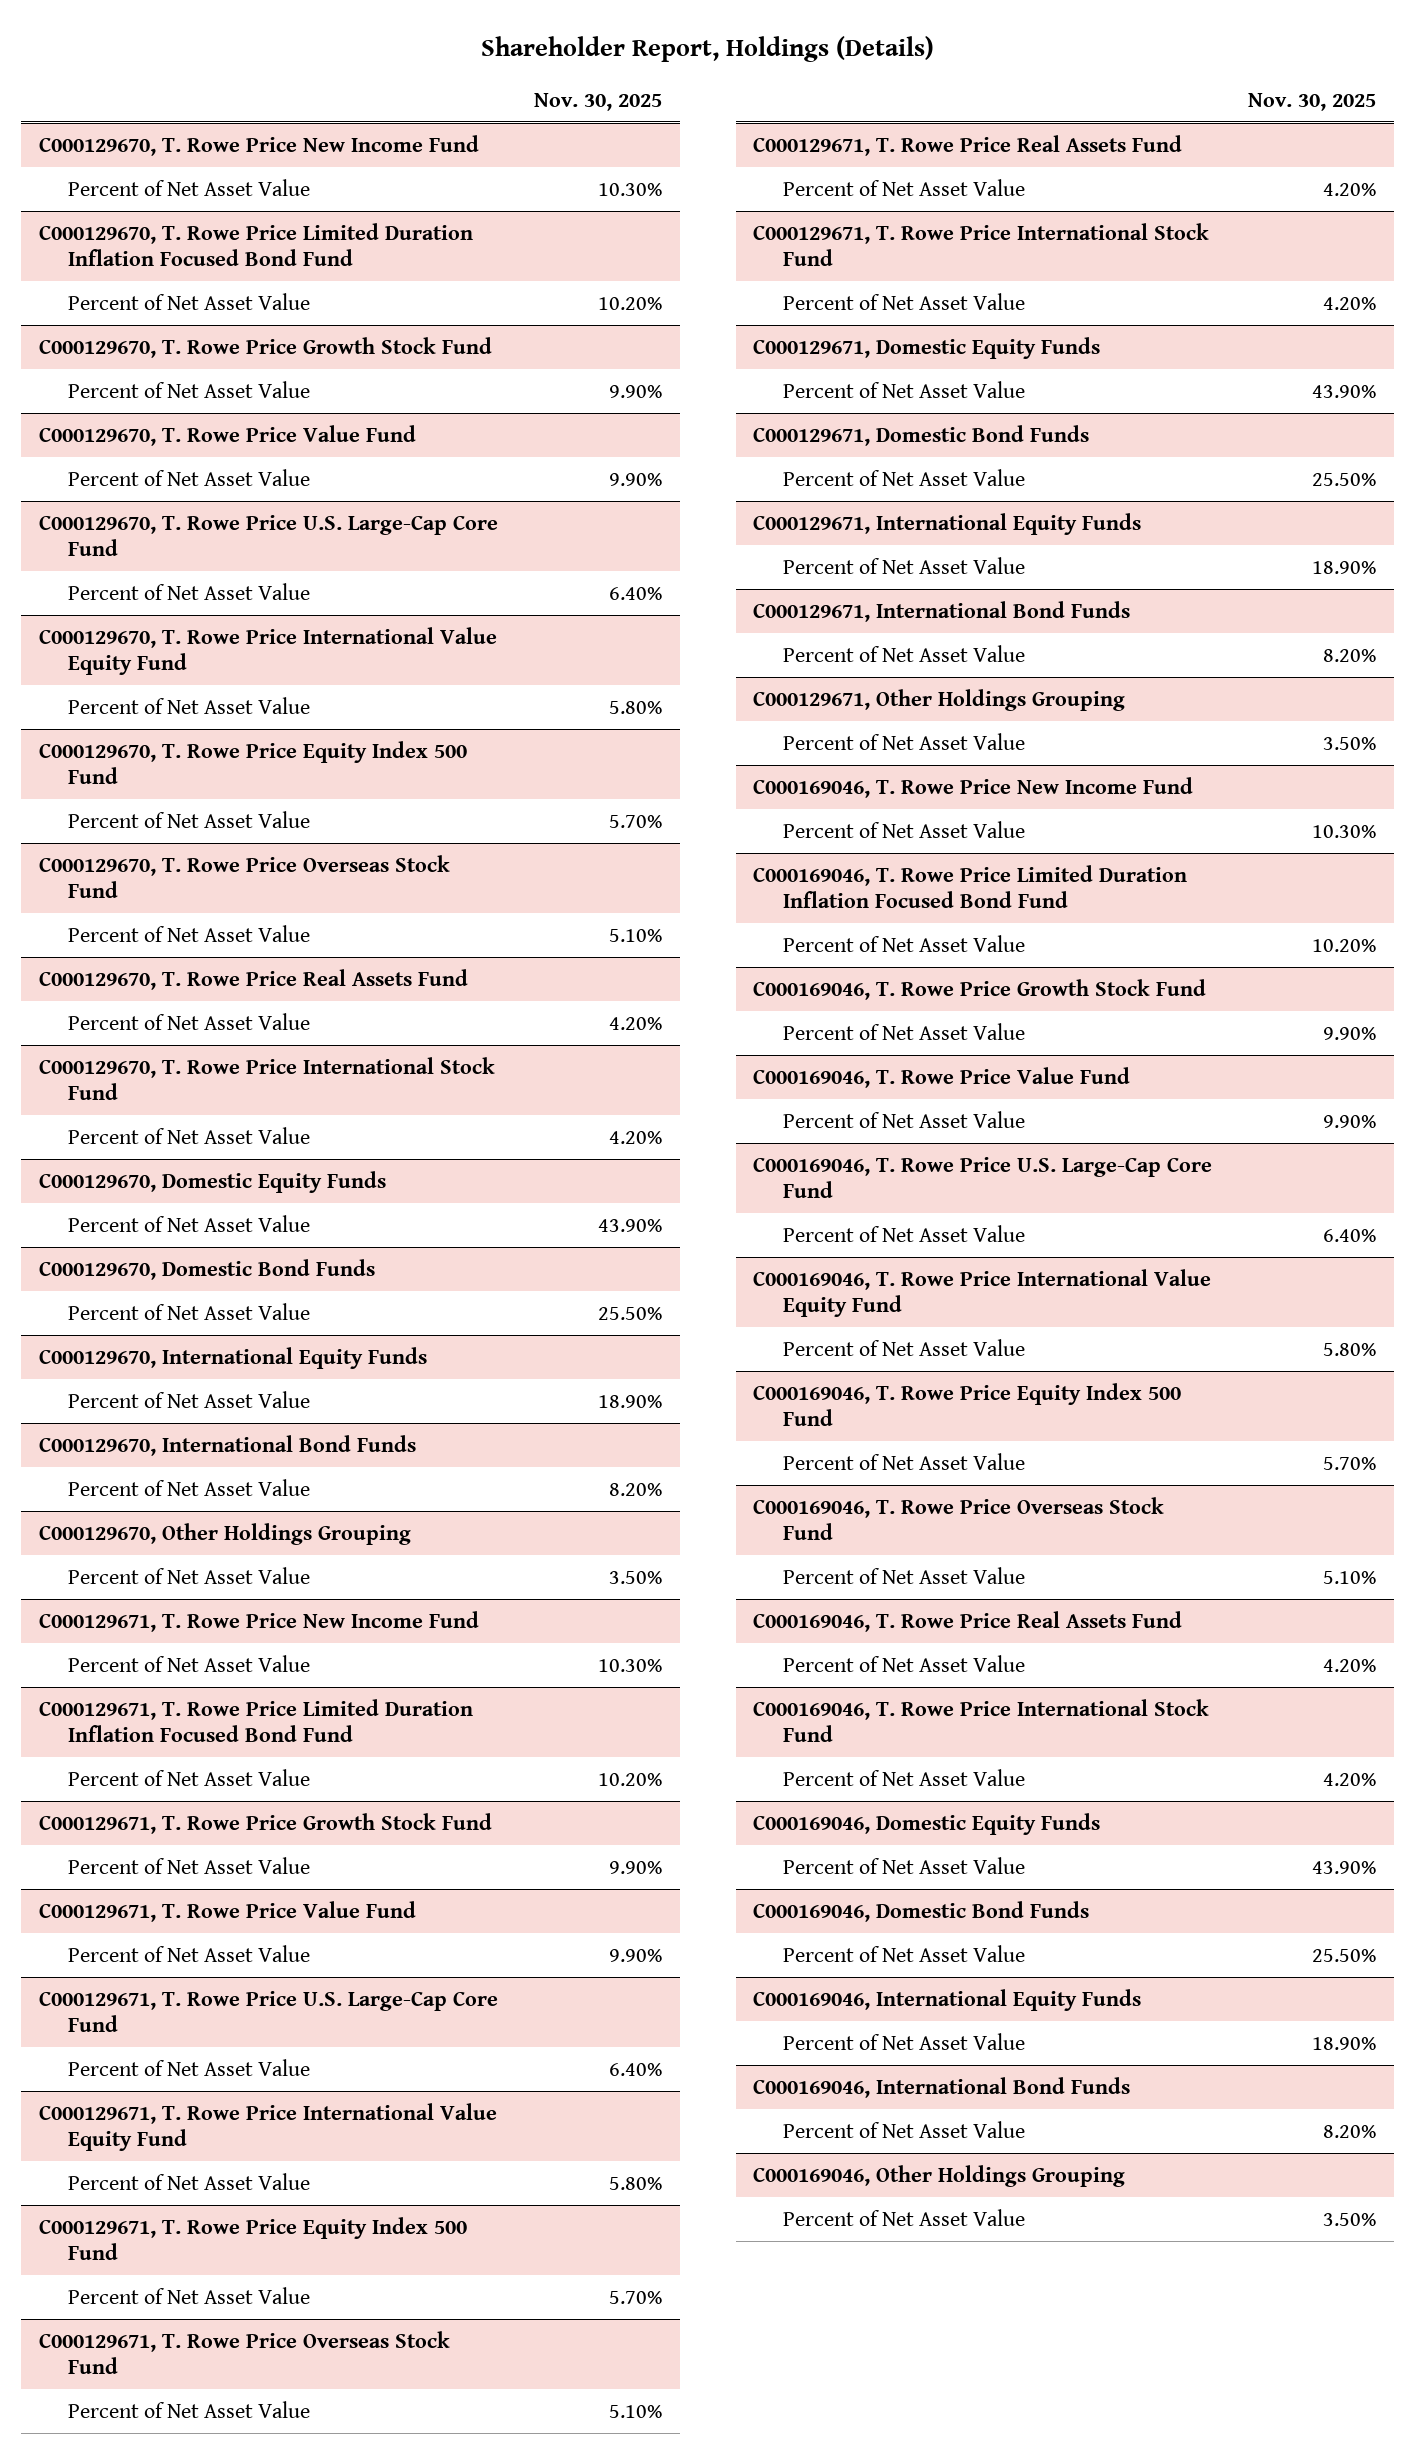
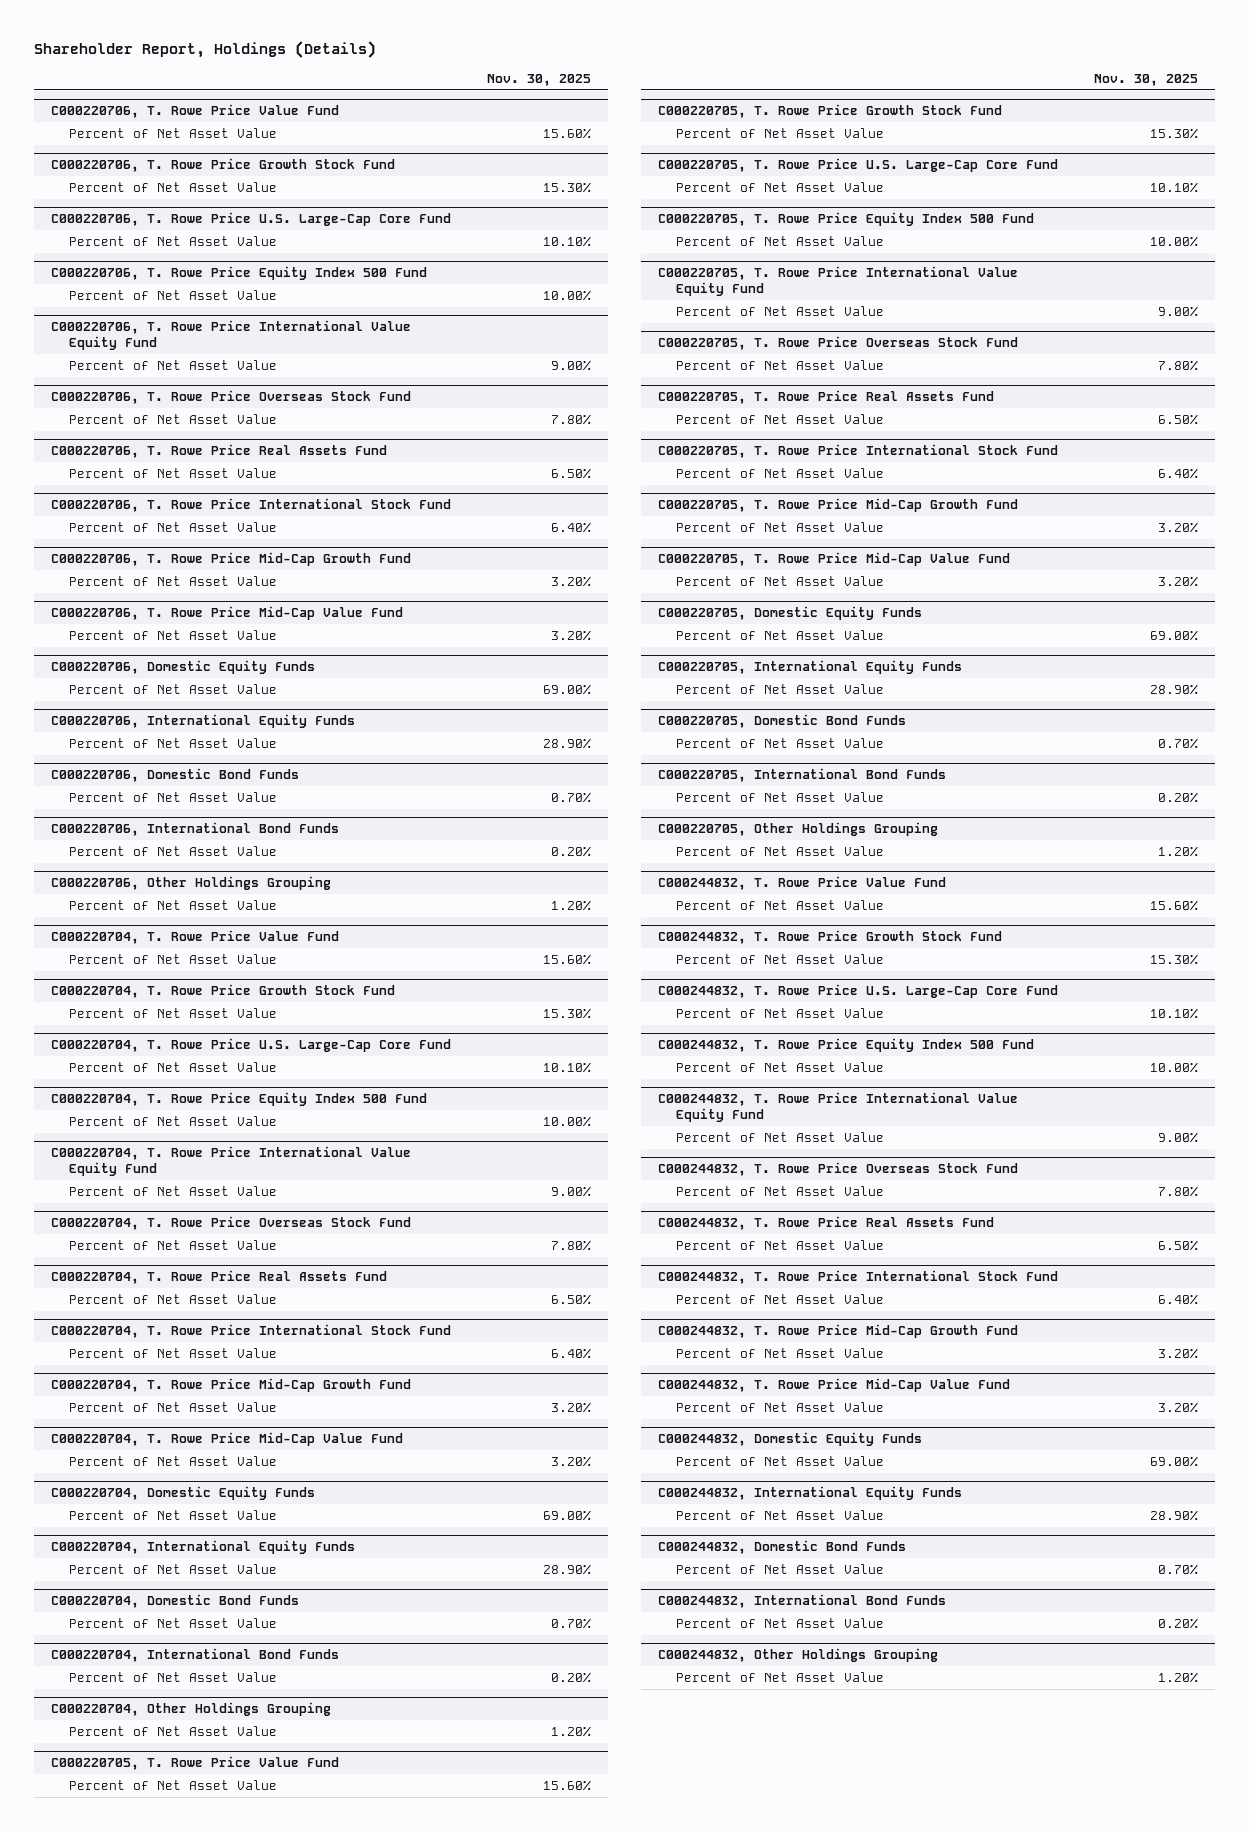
- C000129670, T. Rowe Price New Income Fund
- Percent of Net Asset Value | 10.30%
- C000129670, T. Rowe Price Limited Duration Inflation Focused Bond Fund
- Percent of Net Asset Value | 10.20%
- C000129670, T. Rowe Price Growth Stock Fund
- Percent of Net Asset Value | 9.90%
- C000129670, T. Rowe Price Value Fund
- Percent of Net Asset Value | 9.90%
- C000129670, T. Rowe Price U.S. Large-Cap Core Fund
+ C000220706, T. Rowe Price Value Fund
+ Percent of Net Asset Value | 15.60%
+ C000220706, T. Rowe Price Growth Stock Fund
+ Percent of Net Asset Value | 15.30%
+ C000220706, T. Rowe Price U.S. Large-Cap Core Fund
+ Percent of Net Asset Value | 10.10%
+ C000220706, T. Rowe Price Equity Index 500 Fund
+ Percent of Net Asset Value | 10.00%
+ C000220706, T. Rowe Price International Value Equity Fund
+ Percent of Net Asset Value | 9.00%
+ C000220706, T. Rowe Price Overseas Stock Fund
+ Percent of Net Asset Value | 7.80%
+ C000220706, T. Rowe Price Real Assets Fund
+ Percent of Net Asset Value | 6.50%
+ C000220706, T. Rowe Price International Stock Fund
- C000129670, T. Rowe Price International Value Equity Fund
- Percent of Net Asset Value | 5.80%
- C000129670, T. Rowe Price Equity Index 500 Fund
- Percent of Net Asset Value | 5.70%
- C000129670, T. Rowe Price Overseas Stock Fund
- Percent of Net Asset Value | 5.10%
- C000129670, T. Rowe Price Real Assets Fund
- Percent of Net Asset Value | 4.20%
- C000129670, T. Rowe Price International Stock Fund
- Percent of Net Asset Value | 4.20%
- C000129670, Domestic Equity Funds
- Percent of Net Asset Value | 43.90%
- C000129670, Domestic Bond Funds
- Percent of Net Asset Value | 25.50%
- C000129670, International Equity Funds
- Percent of Net Asset Value | 18.90%
- C000129670, International Bond Funds
- Percent of Net Asset Value | 8.20%
- C000129670, Other Holdings Grouping
- Percent of Net Asset Value | 3.50%
- C000129671, T. Rowe Price New Income Fund
- Percent of Net Asset Value | 10.30%
- C000129671, T. Rowe Price Limited Duration Inflation Focused Bond Fund
- Percent of Net Asset Value | 10.20%
- C000129671, T. Rowe Price Growth Stock Fund
- Percent of Net Asset Value | 9.90%
- C000129671, T. Rowe Price Value Fund
- Percent of Net Asset Value | 9.90%
- C000129671, T. Rowe Price U.S. Large-Cap Core Fund
+ C000220706, T. Rowe Price Mid-Cap Growth Fund
+ Percent of Net Asset Value | 3.20%
+ C000220706, T. Rowe Price Mid-Cap Value Fund
+ Percent of Net Asset Value | 3.20%
+ C000220706, Domestic Equity Funds
+ Percent of Net Asset Value | 69.00%
+ C000220706, International Equity Funds
+ Percent of Net Asset Value | 28.90%
+ C000220706, Domestic Bond Funds
+ Percent of Net Asset Value | 0.70%
+ C000220706, International Bond Funds
+ Percent of Net Asset Value | 0.20%
+ C000220706, Other Holdings Grouping
+ Percent of Net Asset Value | 1.20%
+ C000220704, T. Rowe Price Value Fund
+ Percent of Net Asset Value | 15.60%
+ C000220704, T. Rowe Price Growth Stock Fund
+ Percent of Net Asset Value | 15.30%
+ C000220704, T. Rowe Price U.S. Large-Cap Core Fund
+ Percent of Net Asset Value | 10.10%
+ C000220704, T. Rowe Price Equity Index 500 Fund
+ Percent of Net Asset Value | 10.00%
+ C000220704, T. Rowe Price International Value Equity Fund
+ Percent of Net Asset Value | 9.00%
+ C000220704, T. Rowe Price Overseas Stock Fund
+ Percent of Net Asset Value | 7.80%
+ C000220704, T. Rowe Price Real Assets Fund
+ Percent of Net Asset Value | 6.50%
+ C000220704, T. Rowe Price International Stock Fund
- C000129671, T. Rowe Price International Value Equity Fund
- Percent of Net Asset Value | 5.80%
- C000129671, T. Rowe Price Equity Index 500 Fund
- Percent of Net Asset Value | 5.70%
- C000129671, T. Rowe Price Overseas Stock Fund
- Percent of Net Asset Value | 5.10%
- C000129671, T. Rowe Price Real Assets Fund
- Percent of Net Asset Value | 4.20%
- C000129671, T. Rowe Price International Stock Fund
- Percent of Net Asset Value | 4.20%
- C000129671, Domestic Equity Funds
- Percent of Net Asset Value | 43.90%
- C000129671, Domestic Bond Funds
- Percent of Net Asset Value | 25.50%
- C000129671, International Equity Funds
- Percent of Net Asset Value | 18.90%
- C000129671, International Bond Funds
- Percent of Net Asset Value | 8.20%
- C000129671, Other Holdings Grouping
- Percent of Net Asset Value | 3.50%
- C000169046, T. Rowe Price New Income Fund
- Percent of Net Asset Value | 10.30%
- C000169046, T. Rowe Price Limited Duration Inflation Focused Bond Fund
- Percent of Net Asset Value | 10.20%
- C000169046, T. Rowe Price Growth Stock Fund
- Percent of Net Asset Value | 9.90%
- C000169046, T. Rowe Price Value Fund
- Percent of Net Asset Value | 9.90%
- C000169046, T. Rowe Price U.S. Large-Cap Core Fund
+ C000220704, T. Rowe Price Mid-Cap Growth Fund
+ Percent of Net Asset Value | 3.20%
+ C000220704, T. Rowe Price Mid-Cap Value Fund
+ Percent of Net Asset Value | 3.20%
+ C000220704, Domestic Equity Funds
+ Percent of Net Asset Value | 69.00%
+ C000220704, International Equity Funds
+ Percent of Net Asset Value | 28.90%
+ C000220704, Domestic Bond Funds
+ Percent of Net Asset Value | 0.70%
+ C000220704, International Bond Funds
+ Percent of Net Asset Value | 0.20%
+ C000220704, Other Holdings Grouping
+ Percent of Net Asset Value | 1.20%
+ C000220705, T. Rowe Price Value Fund
+ Percent of Net Asset Value | 15.60%
+ C000220705, T. Rowe Price Growth Stock Fund
+ Percent of Net Asset Value | 15.30%
+ C000220705, T. Rowe Price U.S. Large-Cap Core Fund
+ Percent of Net Asset Value | 10.10%
+ C000220705, T. Rowe Price Equity Index 500 Fund
+ Percent of Net Asset Value | 10.00%
+ C000220705, T. Rowe Price International Value Equity Fund
+ Percent of Net Asset Value | 9.00%
+ C000220705, T. Rowe Price Overseas Stock Fund
+ Percent of Net Asset Value | 7.80%
+ C000220705, T. Rowe Price Real Assets Fund
+ Percent of Net Asset Value | 6.50%
+ C000220705, T. Rowe Price International Stock Fund
- C000169046, T. Rowe Price International Value Equity Fund
- Percent of Net Asset Value | 5.80%
- C000169046, T. Rowe Price Equity Index 500 Fund
- Percent of Net Asset Value | 5.70%
- C000169046, T. Rowe Price Overseas Stock Fund
- Percent of Net Asset Value | 5.10%
- C000169046, T. Rowe Price Real Assets Fund
- Percent of Net Asset Value | 4.20%
- C000169046, T. Rowe Price International Stock Fund
- Percent of Net Asset Value | 4.20%
- C000169046, Domestic Equity Funds
- Percent of Net Asset Value | 43.90%
- C000169046, Domestic Bond Funds
- Percent of Net Asset Value | 25.50%
- C000169046, International Equity Funds
- Percent of Net Asset Value | 18.90%
- C000169046, International Bond Funds
- Percent of Net Asset Value | 8.20%
- C000169046, Other Holdings Grouping
- Percent of Net Asset Value | 3.50%
+ C000220705, T. Rowe Price Mid-Cap Growth Fund
+ Percent of Net Asset Value | 3.20%
+ C000220705, T. Rowe Price Mid-Cap Value Fund
+ Percent of Net Asset Value | 3.20%
+ C000220705, Domestic Equity Funds
+ Percent of Net Asset Value | 69.00%
+ C000220705, International Equity Funds
+ Percent of Net Asset Value | 28.90%
+ C000220705, Domestic Bond Funds
+ Percent of Net Asset Value | 0.70%
+ C000220705, International Bond Funds
+ Percent of Net Asset Value | 0.20%
+ C000220705, Other Holdings Grouping
+ Percent of Net Asset Value | 1.20%
+ C000244832, T. Rowe Price Value Fund
+ Percent of Net Asset Value | 15.60%
+ C000244832, T. Rowe Price Growth Stock Fund
+ Percent of Net Asset Value | 15.30%
+ C000244832, T. Rowe Price U.S. Large-Cap Core Fund
+ Percent of Net Asset Value | 10.10%
+ C000244832, T. Rowe Price Equity Index 500 Fund
+ Percent of Net Asset Value | 10.00%
+ C000244832, T. Rowe Price International Value Equity Fund
+ Percent of Net Asset Value | 9.00%
+ C000244832, T. Rowe Price Overseas Stock Fund
+ Percent of Net Asset Value | 7.80%
+ C000244832, T. Rowe Price Real Assets Fund
+ Percent of Net Asset Value | 6.50%
+ C000244832, T. Rowe Price International Stock Fund
+ Percent of Net Asset Value | 6.40%
+ C000244832, T. Rowe Price Mid-Cap Growth Fund
+ Percent of Net Asset Value | 3.20%
+ C000244832, T. Rowe Price Mid-Cap Value Fund
+ Percent of Net Asset Value | 3.20%
+ C000244832, Domestic Equity Funds
+ Percent of Net Asset Value | 69.00%
+ C000244832, International Equity Funds
+ Percent of Net Asset Value | 28.90%
+ C000244832, Domestic Bond Funds
+ Percent of Net Asset Value | 0.70%
+ C000244832, International Bond Funds
+ Percent of Net Asset Value | 0.20%
+ C000244832, Other Holdings Grouping
+ Percent of Net Asset Value | 1.20%

